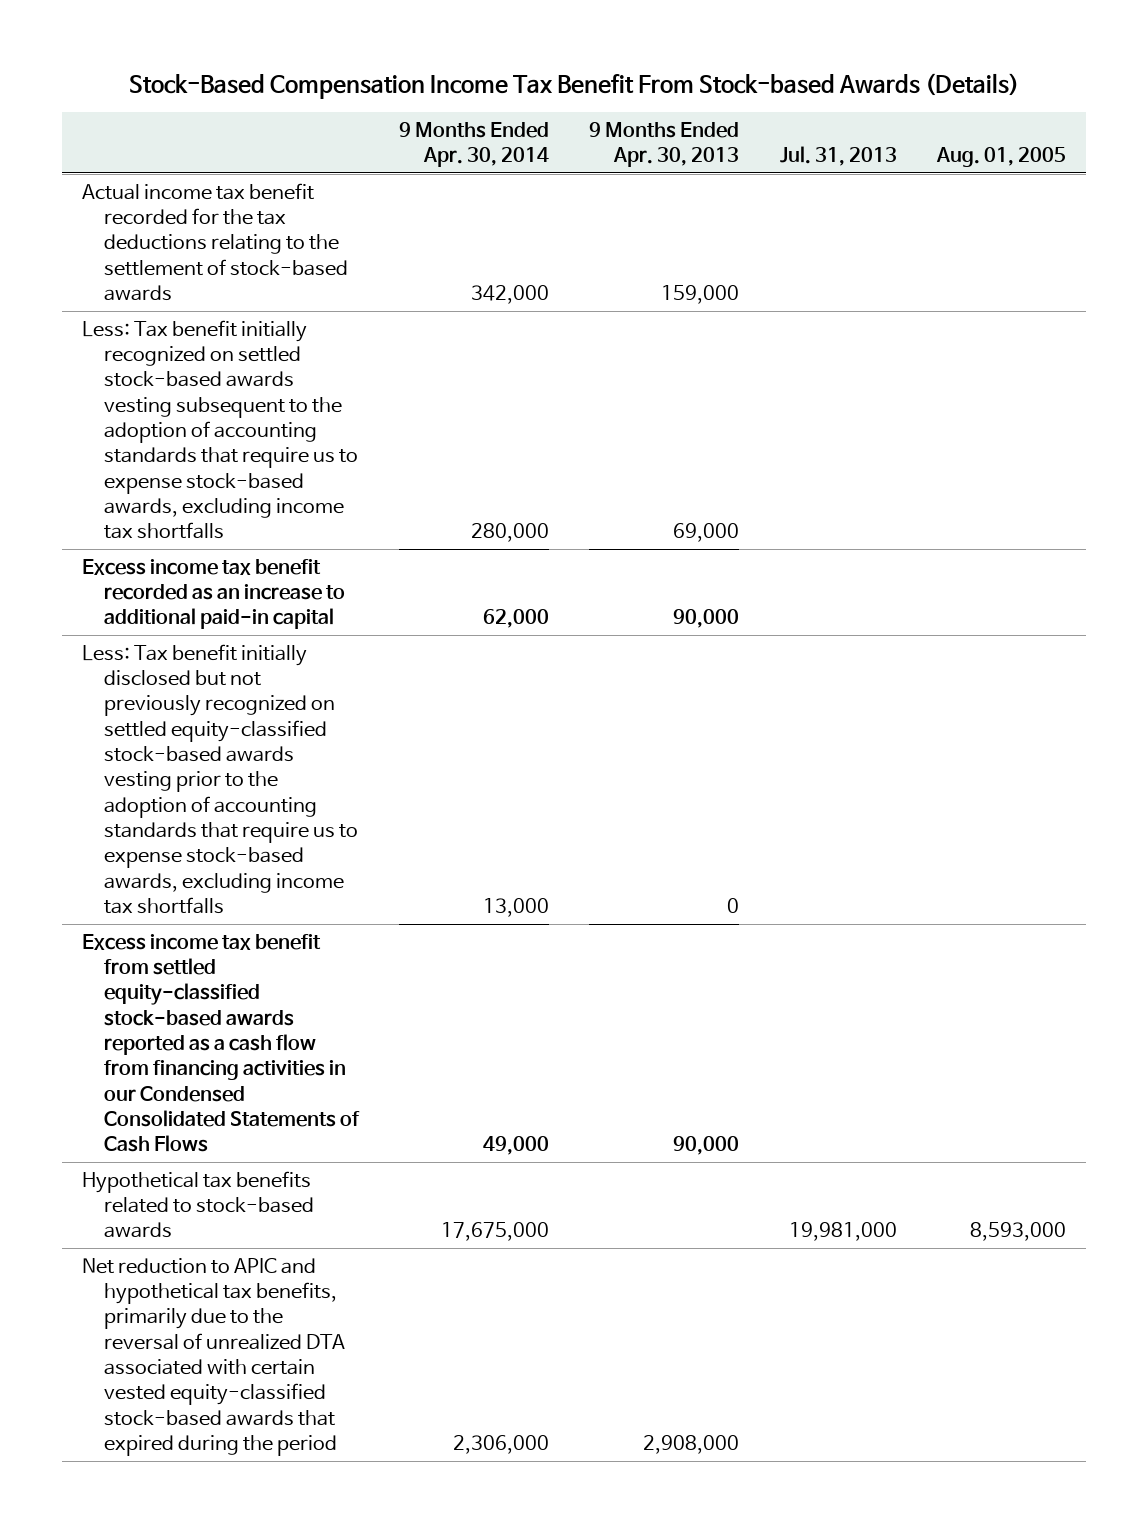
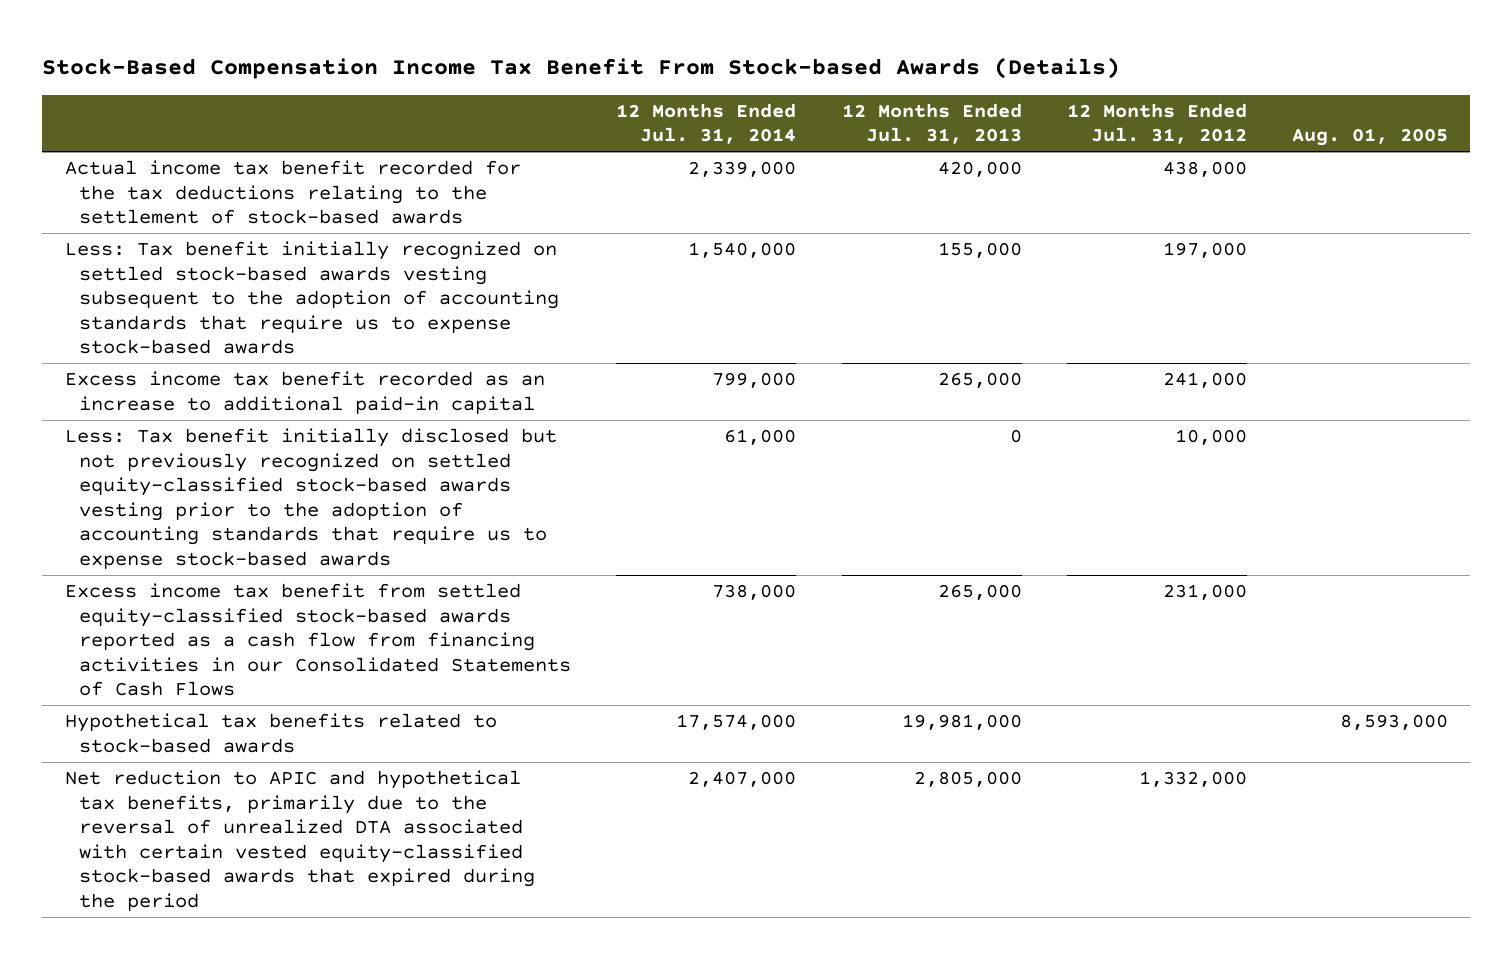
- | 9 Months Ended Apr. 30, 2014 | 9 Months Ended Apr. 30, 2013 | Jul. 31, 2013 | Aug. 01, 2005
+ | 12 Months Ended Jul. 31, 2014 | 12 Months Ended Jul. 31, 2013 | 12 Months Ended Jul. 31, 2012 | Aug. 01, 2005
- Less: Tax benefit initially recognized on settled stock-based awards vesting subsequent to the adoption of accounting standards that require us to expense stock-based awards, excluding income tax shortfalls | 280,000 | 69,000 | |
+ Less: Tax benefit initially recognized on settled stock-based awards vesting subsequent to the adoption of accounting standards that require us to expense stock-based awards | 1,540,000 | 155,000 | 197,000 |
- Less: Tax benefit initially disclosed but not previously recognized on settled equity-classified stock-based awards vesting prior to the adoption of accounting standards that require us to expense stock-based awards, excluding income tax shortfalls | 13,000 | 0 | |
- Excess income tax benefit from settled equity-classified stock-based awards reported as a cash flow from financing activities in our Condensed Consolidated Statements of Cash Flows | 49,000 | 90,000 | |
+ Less: Tax benefit initially disclosed but not previously recognized on settled equity-classified stock-based awards vesting prior to the adoption of accounting standards that require us to expense stock-based awards | 61,000 | 0 | 10,000 |
+ Excess income tax benefit from settled equity-classified stock-based awards reported as a cash flow from financing activities in our Consolidated Statements of Cash Flows | 738,000 | 265,000 | 231,000 |

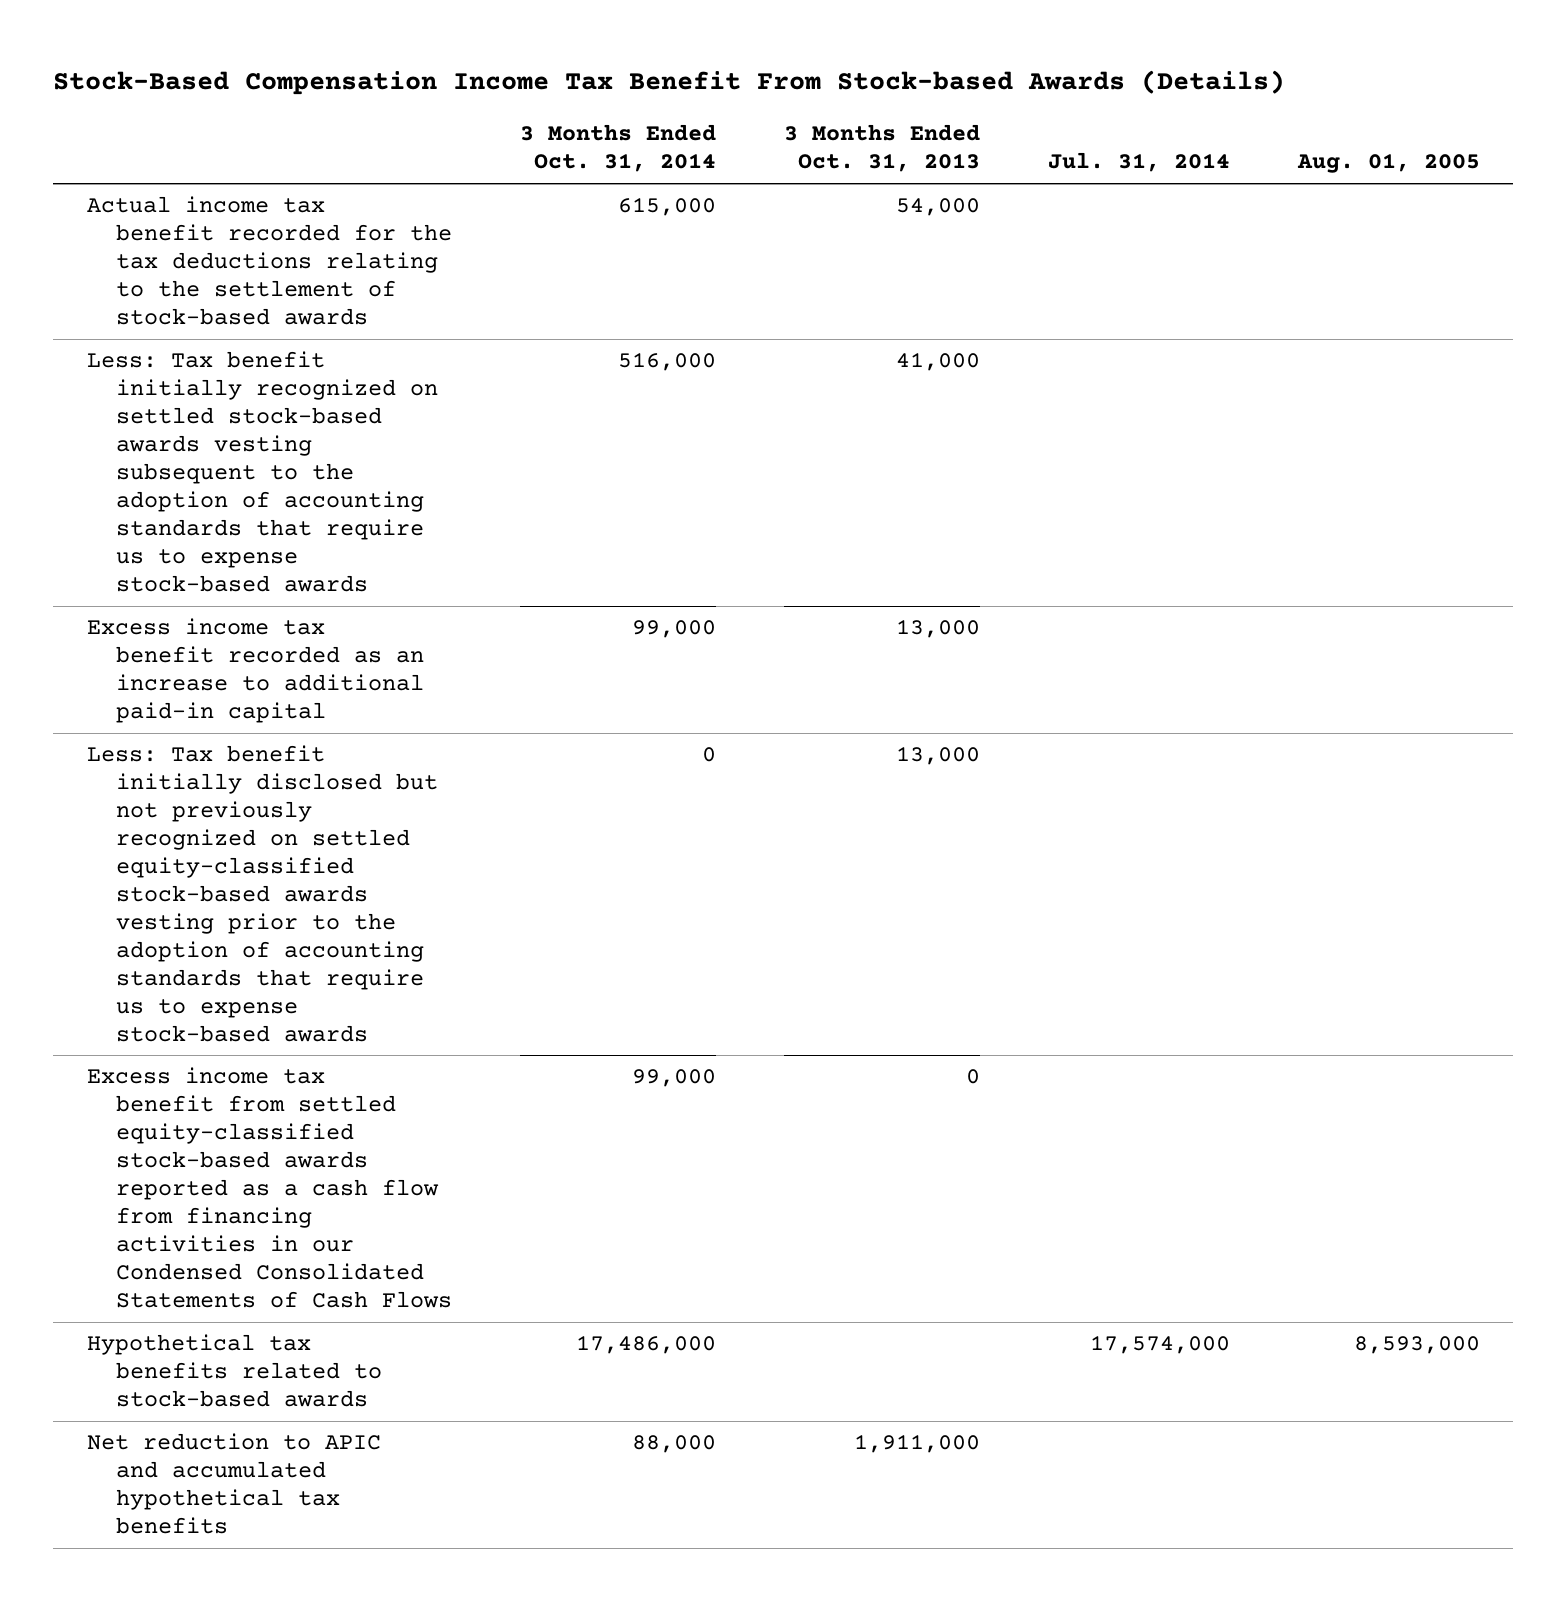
- | 12 Months Ended Jul. 31, 2014 | 12 Months Ended Jul. 31, 2013 | 12 Months Ended Jul. 31, 2012 | Aug. 01, 2005
+ | 3 Months Ended Oct. 31, 2014 | 3 Months Ended Oct. 31, 2013 | Jul. 31, 2014 | Aug. 01, 2005
- Excess income tax benefit from settled equity-classified stock-based awards reported as a cash flow from financing activities in our Consolidated Statements of Cash Flows | 738,000 | 265,000 | 231,000 |
+ Excess income tax benefit from settled equity-classified stock-based awards reported as a cash flow from financing activities in our Condensed Consolidated Statements of Cash Flows | 99,000 | 0 | |
- Net reduction to APIC and hypothetical tax benefits, primarily due to the reversal of unrealized DTA associated with certain vested equity-classified stock-based awards that expired during the period | 2,407,000 | 2,805,000 | 1,332,000 |
+ Net reduction to APIC and accumulated hypothetical tax benefits | 88,000 | 1,911,000 | |

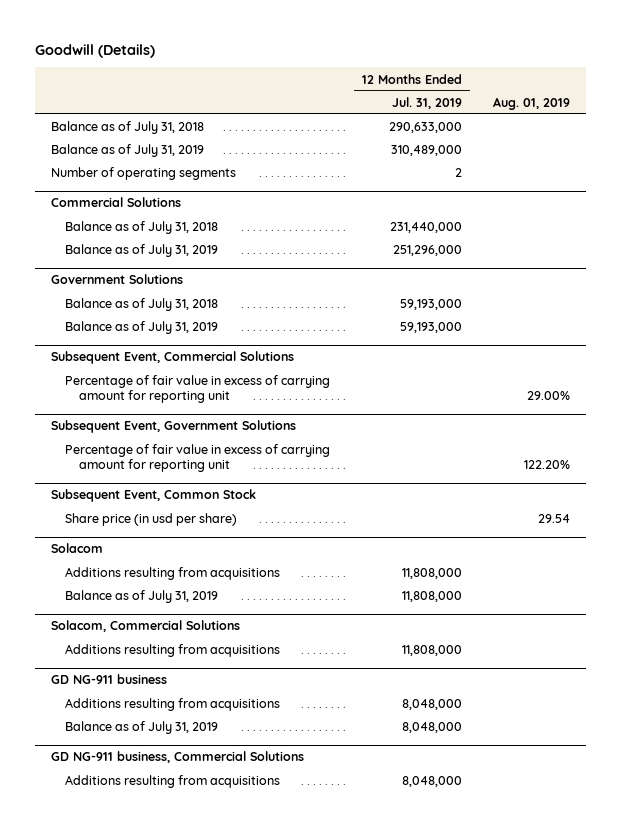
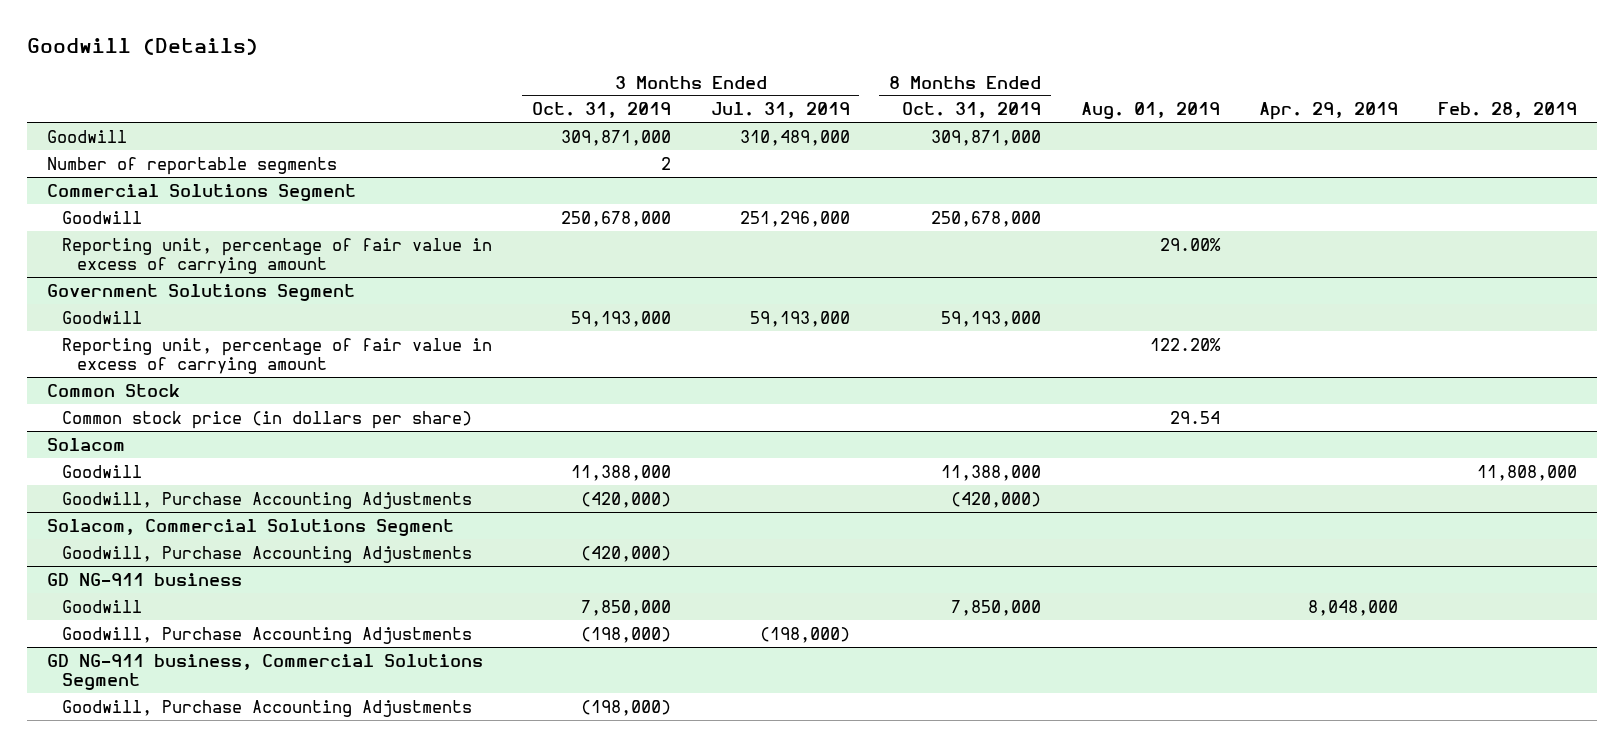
- | 12 Months Ended Jul. 31, 2019 | Aug. 01, 2019
+ | 3 Months Ended Oct. 31, 2019 | 3 Months Ended Jul. 31, 2019 | 8 Months Ended Oct. 31, 2019 | Aug. 01, 2019 | Apr. 29, 2019 | Feb. 28, 2019
- Balance as of July 31, 2018 | 290,633,000 |
- Balance as of July 31, 2019 | 310,489,000 |
- Number of operating segments | 2 |
- Commercial Solutions
- Balance as of July 31, 2018 | 231,440,000 |
- Balance as of July 31, 2019 | 251,296,000 |
- Government Solutions
- Balance as of July 31, 2018 | 59,193,000 |
- Balance as of July 31, 2019 | 59,193,000 |
- Subsequent Event, Commercial Solutions
- Percentage of fair value in excess of carrying amount for reporting unit | | 29.00%
- Subsequent Event, Government Solutions
- Percentage of fair value in excess of carrying amount for reporting unit | | 122.20%
- Subsequent Event, Common Stock
- Share price (in usd per share) | | 29.54
+ Goodwill | 309,871,000 | 310,489,000 | 309,871,000 | | |
+ Number of reportable segments | 2 | | | | |
+ Commercial Solutions Segment
+ Goodwill | 250,678,000 | 251,296,000 | 250,678,000 | | |
+ Reporting unit, percentage of fair value in excess of carrying amount | | | | 29.00% | |
+ Government Solutions Segment
+ Goodwill | 59,193,000 | 59,193,000 | 59,193,000 | | |
+ Reporting unit, percentage of fair value in excess of carrying amount | | | | 122.20% | |
+ Common Stock
+ Common stock price (in dollars per share) | | | | 29.54 | |
@ Solacom
- Additions resulting from acquisitions | 11,808,000 |
- Balance as of July 31, 2019 | 11,808,000 |
- Solacom, Commercial Solutions
- Additions resulting from acquisitions | 11,808,000 |
@ Solacom
+ Goodwill | 11,388,000 | | 11,388,000 | | | 11,808,000
+ Goodwill, Purchase Accounting Adjustments | (420,000) | | (420,000) | | |
+ Solacom, Commercial Solutions Segment
+ Goodwill, Purchase Accounting Adjustments | (420,000) | | | | |
@ GD NG-911 business
- Additions resulting from acquisitions | 8,048,000 |
- Balance as of July 31, 2019 | 8,048,000 |
- GD NG-911 business, Commercial Solutions
- Additions resulting from acquisitions | 8,048,000 |
@ GD NG-911 business
+ Goodwill | 7,850,000 | | 7,850,000 | | 8,048,000 |
+ Goodwill, Purchase Accounting Adjustments | (198,000) | (198,000) | | | |
+ GD NG-911 business, Commercial Solutions Segment
+ Goodwill, Purchase Accounting Adjustments | (198,000) | | | | |

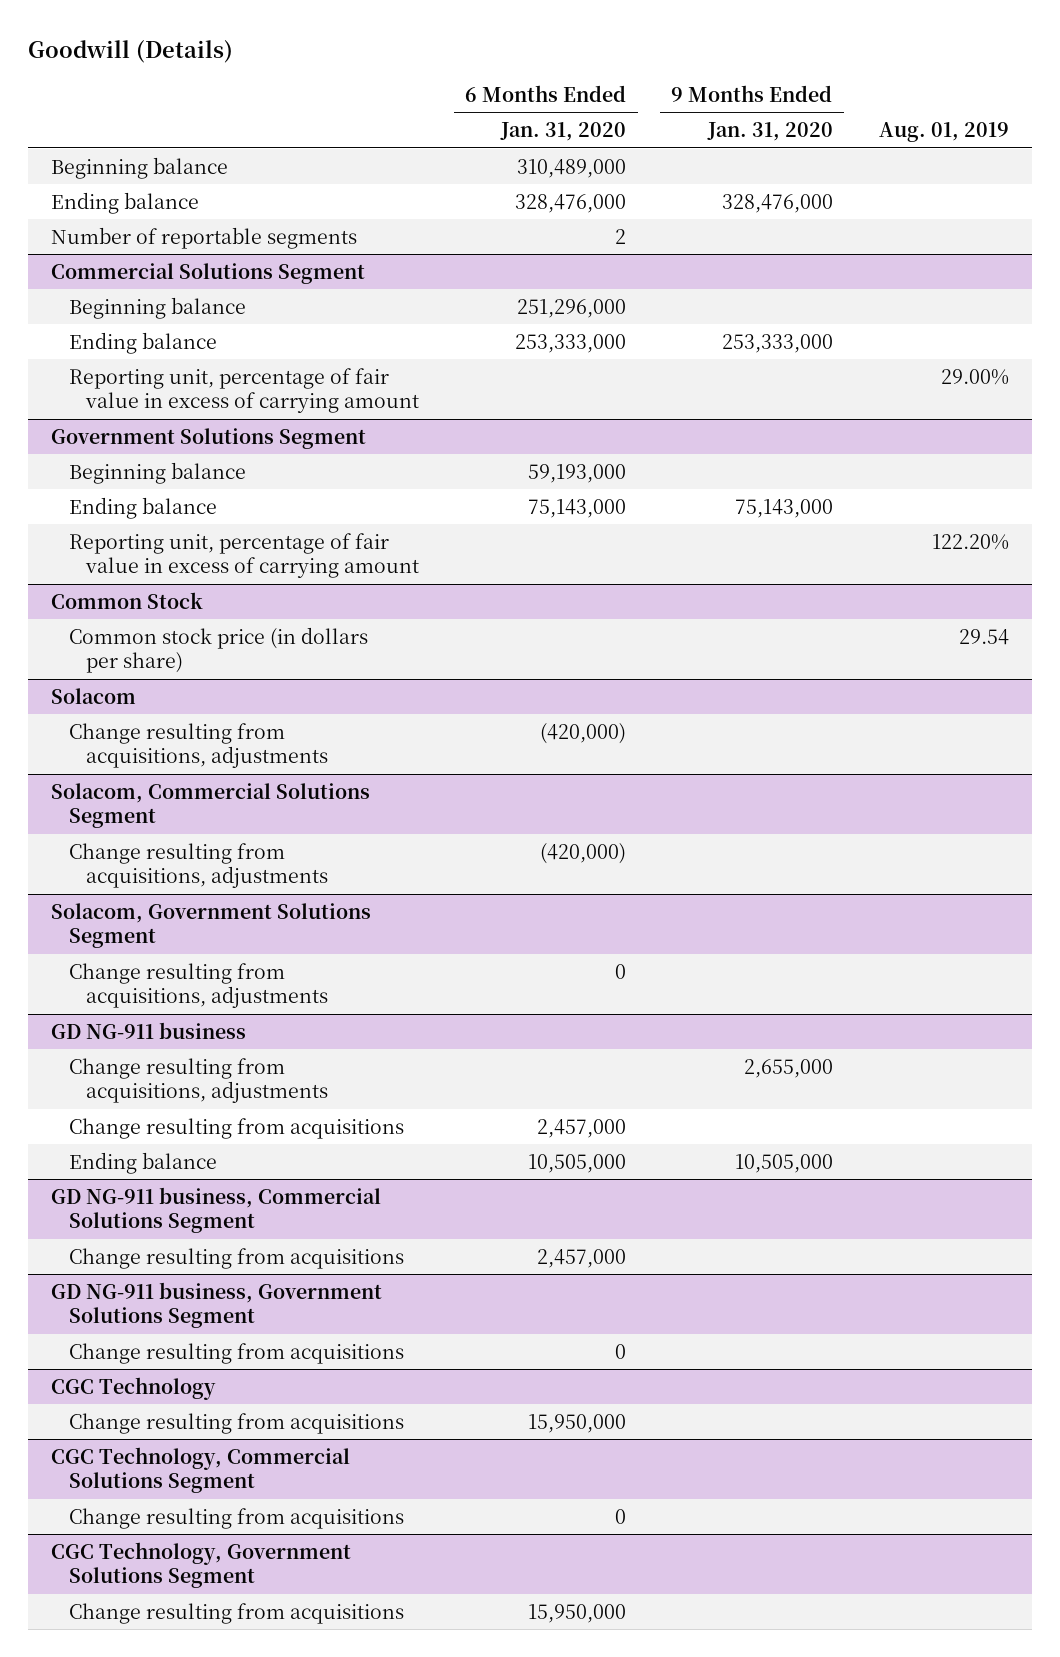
- | 3 Months Ended Oct. 31, 2019 | 3 Months Ended Jul. 31, 2019 | 8 Months Ended Oct. 31, 2019 | Aug. 01, 2019 | Apr. 29, 2019 | Feb. 28, 2019
+ | 6 Months Ended Jan. 31, 2020 | 9 Months Ended Jan. 31, 2020 | Aug. 01, 2019
- Goodwill | 309,871,000 | 310,489,000 | 309,871,000 | | |
+ Beginning balance | 310,489,000 | |
+ Ending balance | 328,476,000 | 328,476,000 |
@ Commercial Solutions Segment
- Goodwill | 250,678,000 | 251,296,000 | 250,678,000 | | |
+ Beginning balance | 251,296,000 | |
+ Ending balance | 253,333,000 | 253,333,000 |
@ Government Solutions Segment
- Goodwill | 59,193,000 | 59,193,000 | 59,193,000 | | |
+ Beginning balance | 59,193,000 | |
+ Ending balance | 75,143,000 | 75,143,000 |
@ Solacom
- Goodwill | 11,388,000 | | 11,388,000 | | | 11,808,000
- Goodwill, Purchase Accounting Adjustments | (420,000) | | (420,000) | | |
+ Change resulting from acquisitions, adjustments | (420,000) | |
@ Solacom, Commercial Solutions Segment
- Goodwill, Purchase Accounting Adjustments | (420,000) | | | | |
+ Change resulting from acquisitions, adjustments | (420,000) | |
+ Solacom, Government Solutions Segment
+ Change resulting from acquisitions, adjustments | 0 | |
@ GD NG-911 business
- Goodwill | 7,850,000 | | 7,850,000 | | 8,048,000 |
- Goodwill, Purchase Accounting Adjustments | (198,000) | (198,000) | | | |
+ Change resulting from acquisitions, adjustments | | 2,655,000 |
+ Change resulting from acquisitions | 2,457,000 | |
+ Ending balance | 10,505,000 | 10,505,000 |
@ GD NG-911 business, Commercial Solutions Segment
- Goodwill, Purchase Accounting Adjustments | (198,000) | | | | |
+ Change resulting from acquisitions | 2,457,000 | |
+ GD NG-911 business, Government Solutions Segment
+ Change resulting from acquisitions | 0 | |
+ CGC Technology
+ Change resulting from acquisitions | 15,950,000 | |
+ CGC Technology, Commercial Solutions Segment
+ Change resulting from acquisitions | 0 | |
+ CGC Technology, Government Solutions Segment
+ Change resulting from acquisitions | 15,950,000 | |

